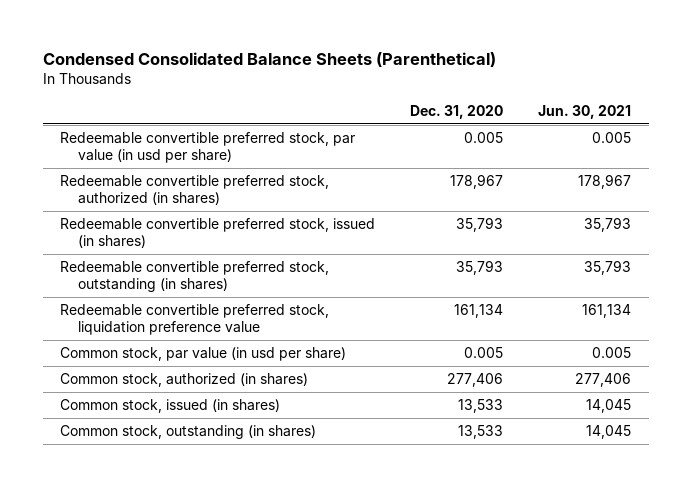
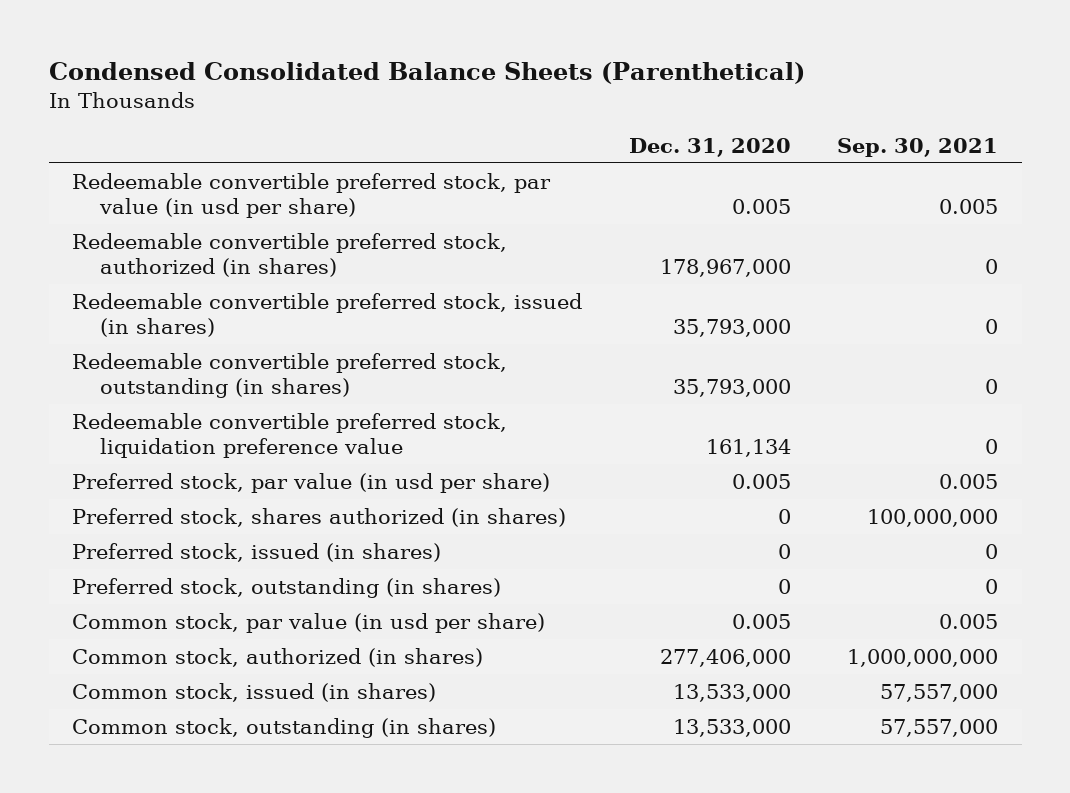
- | Dec. 31, 2020 | Jun. 30, 2021
+ | Dec. 31, 2020 | Sep. 30, 2021
- Redeemable convertible preferred stock, authorized (in shares) | 178,967 | 178,967
- Redeemable convertible preferred stock, issued (in shares) | 35,793 | 35,793
- Redeemable convertible preferred stock, outstanding (in shares) | 35,793 | 35,793
+ Redeemable convertible preferred stock, authorized (in shares) | 178,967,000 | 0
+ Redeemable convertible preferred stock, issued (in shares) | 35,793,000 | 0
+ Redeemable convertible preferred stock, outstanding (in shares) | 35,793,000 | 0
+ Preferred stock, par value (in usd per share) | 0.005 | 0.005
+ Preferred stock, shares authorized (in shares) | 0 | 100,000,000
+ Preferred stock, issued (in shares) | 0 | 0
+ Preferred stock, outstanding (in shares) | 0 | 0
- Common stock, authorized (in shares) | 277,406 | 277,406
- Common stock, issued (in shares) | 13,533 | 14,045
- Common stock, outstanding (in shares) | 13,533 | 14,045
+ Common stock, authorized (in shares) | 277,406,000 | 1,000,000,000
+ Common stock, issued (in shares) | 13,533,000 | 57,557,000
+ Common stock, outstanding (in shares) | 13,533,000 | 57,557,000

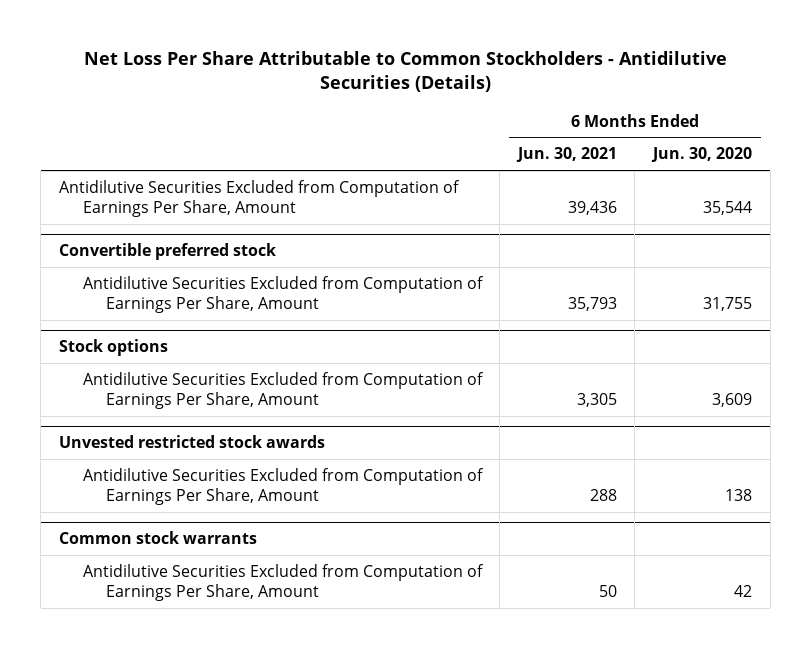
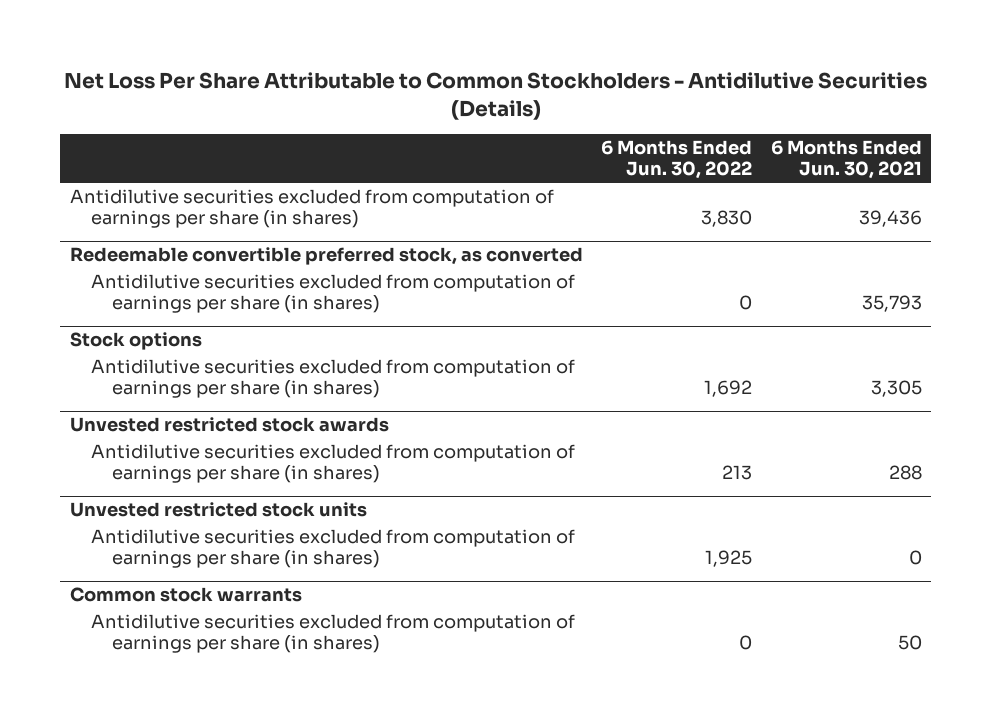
- | 6 Months Ended Jun. 30, 2021 | 6 Months Ended Jun. 30, 2020
+ | 6 Months Ended Jun. 30, 2022 | 6 Months Ended Jun. 30, 2021
- Antidilutive Securities Excluded from Computation of Earnings Per Share, Amount | 39,436 | 35,544
- Convertible preferred stock
- Antidilutive Securities Excluded from Computation of Earnings Per Share, Amount | 35,793 | 31,755
+ Antidilutive securities excluded from computation of earnings per share (in shares) | 3,830 | 39,436
+ Redeemable convertible preferred stock, as converted
+ Antidilutive securities excluded from computation of earnings per share (in shares) | 0 | 35,793
@ Stock options
- Antidilutive Securities Excluded from Computation of Earnings Per Share, Amount | 3,305 | 3,609
+ Antidilutive securities excluded from computation of earnings per share (in shares) | 1,692 | 3,305
@ Unvested restricted stock awards
- Antidilutive Securities Excluded from Computation of Earnings Per Share, Amount | 288 | 138
+ Antidilutive securities excluded from computation of earnings per share (in shares) | 213 | 288
+ Unvested restricted stock units
+ Antidilutive securities excluded from computation of earnings per share (in shares) | 1,925 | 0
@ Common stock warrants
- Antidilutive Securities Excluded from Computation of Earnings Per Share, Amount | 50 | 42
+ Antidilutive securities excluded from computation of earnings per share (in shares) | 0 | 50

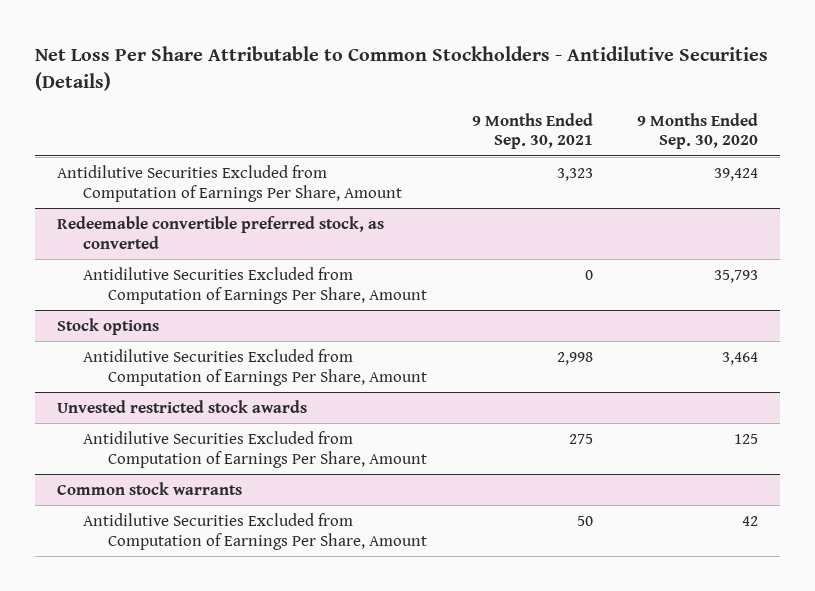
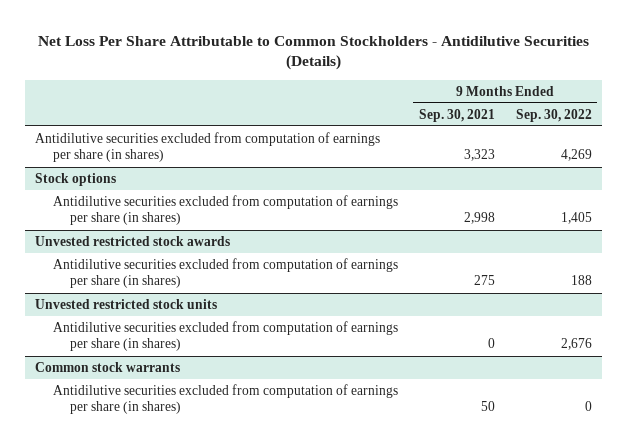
- | 9 Months Ended Sep. 30, 2021 | 9 Months Ended Sep. 30, 2020
+ | 9 Months Ended Sep. 30, 2021 | 9 Months Ended Sep. 30, 2022
- Antidilutive Securities Excluded from Computation of Earnings Per Share, Amount | 3,323 | 39,424
- Redeemable convertible preferred stock, as converted
- Antidilutive Securities Excluded from Computation of Earnings Per Share, Amount | 0 | 35,793
+ Antidilutive securities excluded from computation of earnings per share (in shares) | 3,323 | 4,269
@ Stock options
- Antidilutive Securities Excluded from Computation of Earnings Per Share, Amount | 2,998 | 3,464
+ Antidilutive securities excluded from computation of earnings per share (in shares) | 2,998 | 1,405
@ Unvested restricted stock awards
- Antidilutive Securities Excluded from Computation of Earnings Per Share, Amount | 275 | 125
+ Antidilutive securities excluded from computation of earnings per share (in shares) | 275 | 188
+ Unvested restricted stock units
+ Antidilutive securities excluded from computation of earnings per share (in shares) | 0 | 2,676
@ Common stock warrants
- Antidilutive Securities Excluded from Computation of Earnings Per Share, Amount | 50 | 42
+ Antidilutive securities excluded from computation of earnings per share (in shares) | 50 | 0

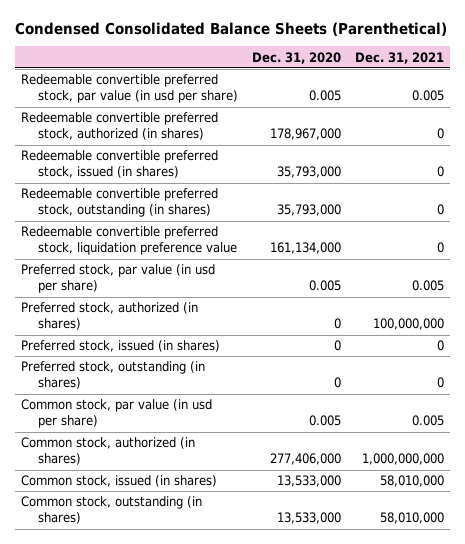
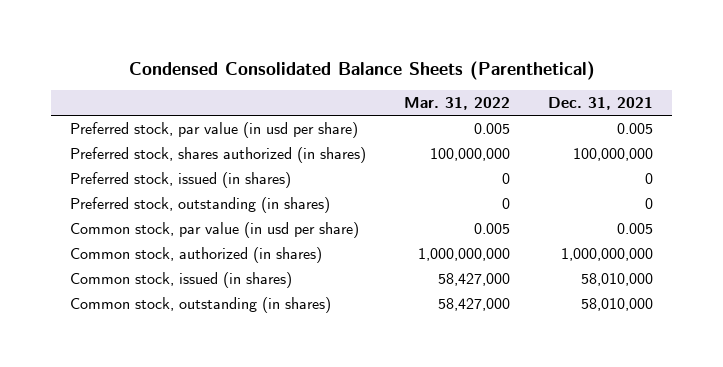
- | Dec. 31, 2020 | Dec. 31, 2021
+ | Mar. 31, 2022 | Dec. 31, 2021
- Redeemable convertible preferred stock, par value (in usd per share) | 0.005 | 0.005
- Redeemable convertible preferred stock, authorized (in shares) | 178,967,000 | 0
- Redeemable convertible preferred stock, issued (in shares) | 35,793,000 | 0
- Redeemable convertible preferred stock, outstanding (in shares) | 35,793,000 | 0
- Redeemable convertible preferred stock, liquidation preference value | 161,134,000 | 0
- Preferred stock, authorized (in shares) | 0 | 100,000,000
+ Preferred stock, shares authorized (in shares) | 100,000,000 | 100,000,000

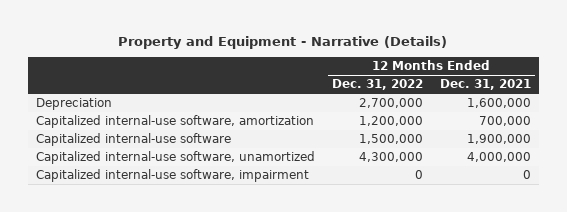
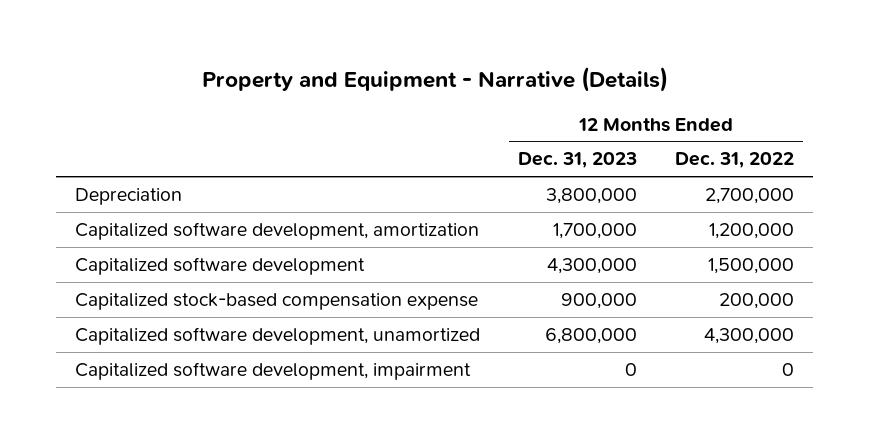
- | 12 Months Ended Dec. 31, 2022 | 12 Months Ended Dec. 31, 2021
+ | 12 Months Ended Dec. 31, 2023 | 12 Months Ended Dec. 31, 2022
- Capitalized internal-use software, amortization | 1,200,000 | 700,000
- Capitalized internal-use software | 1,500,000 | 1,900,000
- Capitalized internal-use software, unamortized | 4,300,000 | 4,000,000
- Capitalized internal-use software, impairment | 0 | 0
+ Capitalized software development, amortization | 1,700,000 | 1,200,000
+ Capitalized software development | 4,300,000 | 1,500,000
+ Capitalized stock-based compensation expense | 900,000 | 200,000
+ Capitalized software development, unamortized | 6,800,000 | 4,300,000
+ Capitalized software development, impairment | 0 | 0

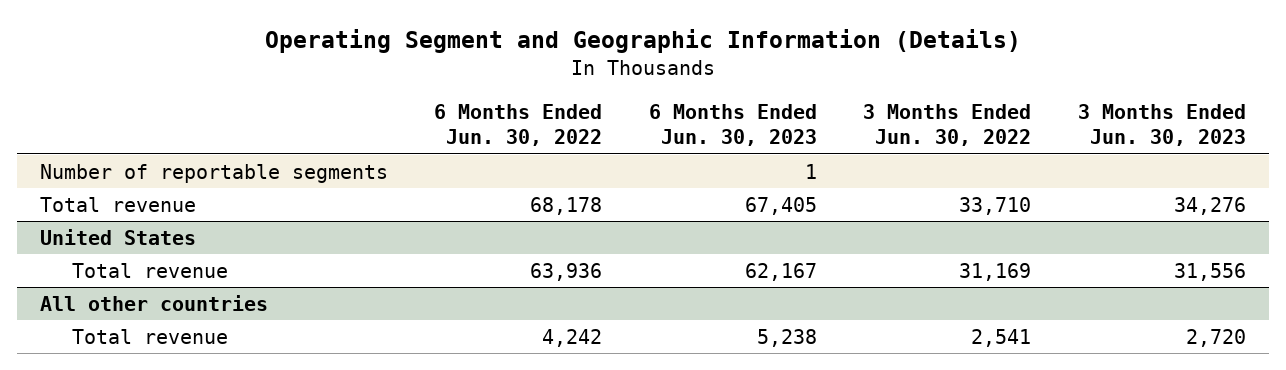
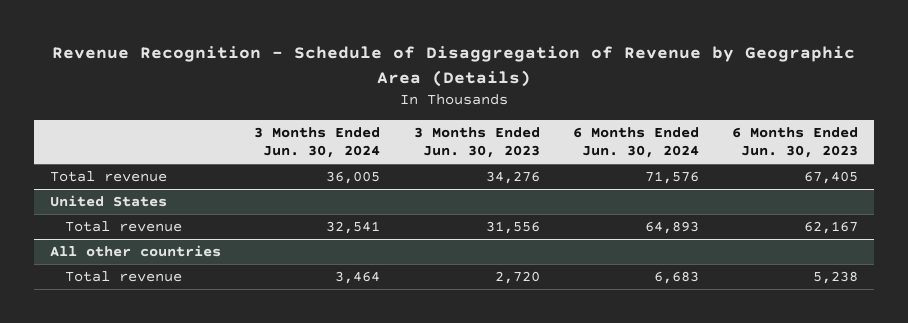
- Operating Segment and Geographic Information (Details)
+ Revenue Recognition - Schedule of Disaggregation of Revenue by Geographic Area (Details)
- | 6 Months Ended Jun. 30, 2022 | 6 Months Ended Jun. 30, 2023 | 3 Months Ended Jun. 30, 2022 | 3 Months Ended Jun. 30, 2023
+ | 3 Months Ended Jun. 30, 2024 | 3 Months Ended Jun. 30, 2023 | 6 Months Ended Jun. 30, 2024 | 6 Months Ended Jun. 30, 2023
- Number of reportable segments | | 1 | |

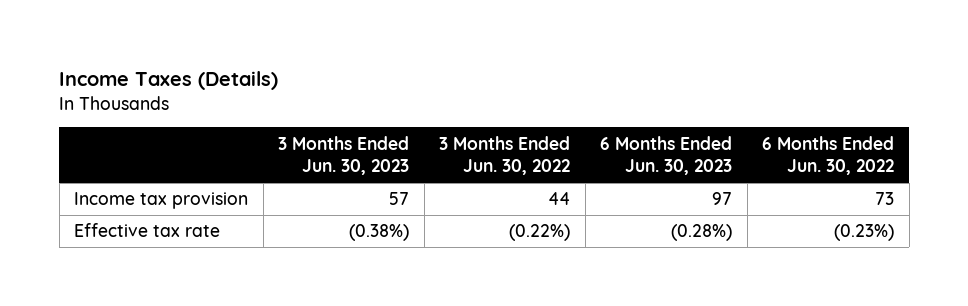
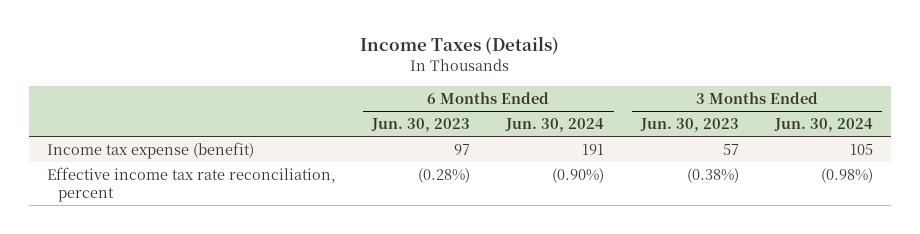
- | 3 Months Ended Jun. 30, 2023 | 3 Months Ended Jun. 30, 2022 | 6 Months Ended Jun. 30, 2023 | 6 Months Ended Jun. 30, 2022
+ | 6 Months Ended Jun. 30, 2023 | 6 Months Ended Jun. 30, 2024 | 3 Months Ended Jun. 30, 2023 | 3 Months Ended Jun. 30, 2024
- Income tax provision | 57 | 44 | 97 | 73
- Effective tax rate | (0.38%) | (0.22%) | (0.28%) | (0.23%)
+ Income tax expense (benefit) | 97 | 191 | 57 | 105
+ Effective income tax rate reconciliation, percent | (0.28%) | (0.90%) | (0.38%) | (0.98%)

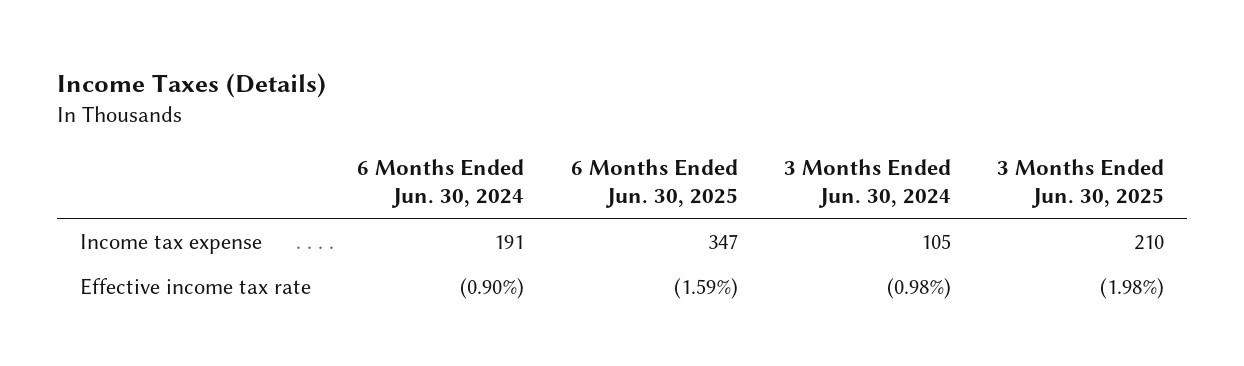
- | 6 Months Ended Jun. 30, 2023 | 6 Months Ended Jun. 30, 2024 | 3 Months Ended Jun. 30, 2023 | 3 Months Ended Jun. 30, 2024
+ | 6 Months Ended Jun. 30, 2024 | 6 Months Ended Jun. 30, 2025 | 3 Months Ended Jun. 30, 2024 | 3 Months Ended Jun. 30, 2025
- Income tax expense (benefit) | 97 | 191 | 57 | 105
- Effective income tax rate reconciliation, percent | (0.28%) | (0.90%) | (0.38%) | (0.98%)
+ Income tax expense | 191 | 347 | 105 | 210
+ Effective income tax rate | (0.90%) | (1.59%) | (0.98%) | (1.98%)

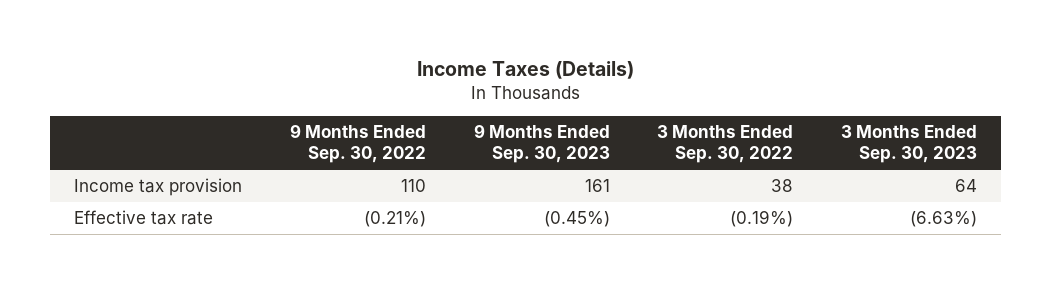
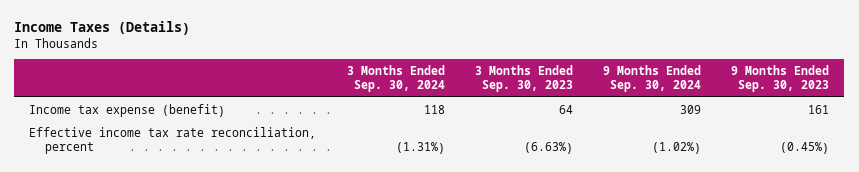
- | 9 Months Ended Sep. 30, 2022 | 9 Months Ended Sep. 30, 2023 | 3 Months Ended Sep. 30, 2022 | 3 Months Ended Sep. 30, 2023
+ | 3 Months Ended Sep. 30, 2024 | 3 Months Ended Sep. 30, 2023 | 9 Months Ended Sep. 30, 2024 | 9 Months Ended Sep. 30, 2023
- Income tax provision | 110 | 161 | 38 | 64
- Effective tax rate | (0.21%) | (0.45%) | (0.19%) | (6.63%)
+ Income tax expense (benefit) | 118 | 64 | 309 | 161
+ Effective income tax rate reconciliation, percent | (1.31%) | (6.63%) | (1.02%) | (0.45%)

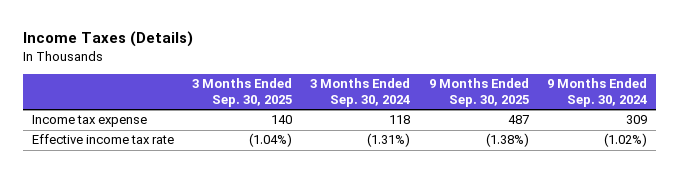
- | 3 Months Ended Sep. 30, 2024 | 3 Months Ended Sep. 30, 2023 | 9 Months Ended Sep. 30, 2024 | 9 Months Ended Sep. 30, 2023
+ | 3 Months Ended Sep. 30, 2025 | 3 Months Ended Sep. 30, 2024 | 9 Months Ended Sep. 30, 2025 | 9 Months Ended Sep. 30, 2024
- Income tax expense (benefit) | 118 | 64 | 309 | 161
- Effective income tax rate reconciliation, percent | (1.31%) | (6.63%) | (1.02%) | (0.45%)
+ Income tax expense | 140 | 118 | 487 | 309
+ Effective income tax rate | (1.04%) | (1.31%) | (1.38%) | (1.02%)

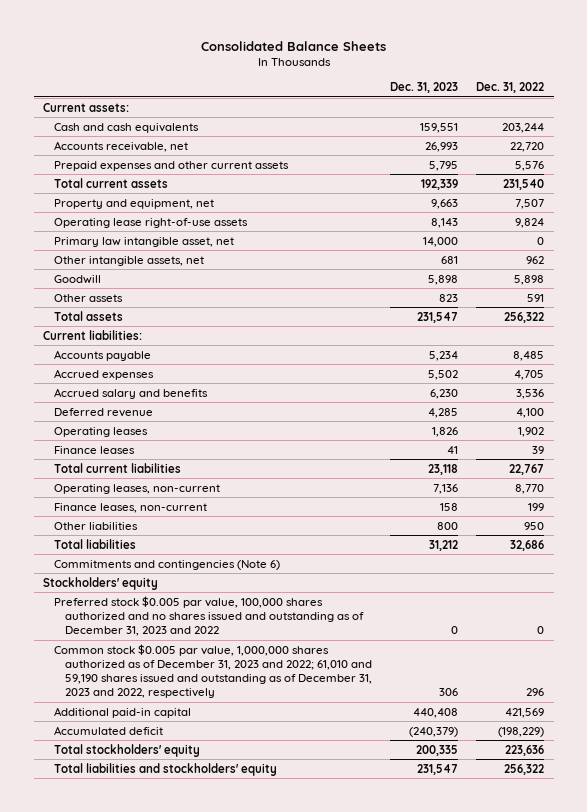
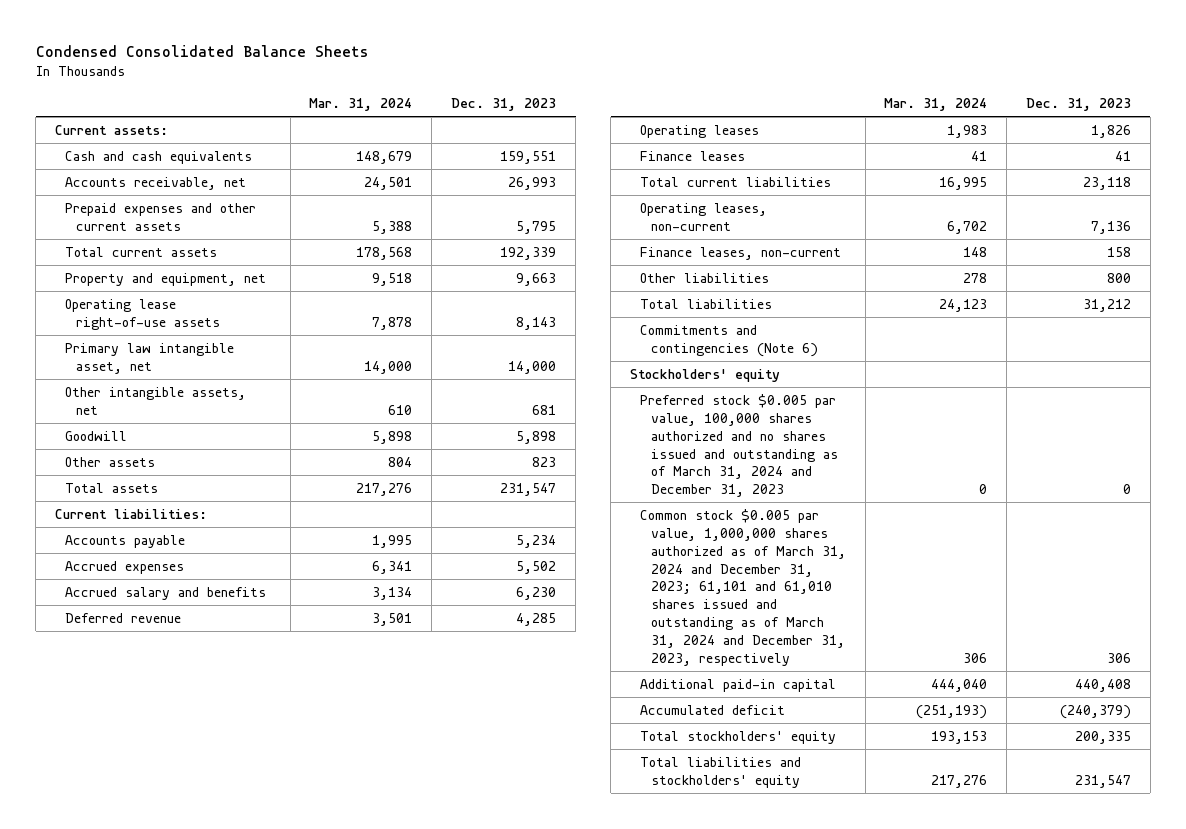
- Consolidated Balance Sheets
+ Condensed Consolidated Balance Sheets
- | Dec. 31, 2023 | Dec. 31, 2022
+ | Mar. 31, 2024 | Dec. 31, 2023
- Preferred stock $0.005 par value, 100,000 shares authorized and no shares issued and outstanding as of December 31, 2023 and 2022 | 0 | 0
- Common stock $0.005 par value, 1,000,000 shares authorized as of December 31, 2023 and 2022; 61,010 and 59,190 shares issued and outstanding as of December 31, 2023 and 2022, respectively | 306 | 296
+ Preferred stock $0.005 par value, 100,000 shares authorized and no shares issued and outstanding as of March 31, 2024 and December 31, 2023 | 0 | 0
+ Common stock $0.005 par value, 1,000,000 shares authorized as of March 31, 2024 and December 31, 2023; 61,101 and 61,010 shares issued and outstanding as of March 31, 2024 and December 31, 2023, respectively | 306 | 306

